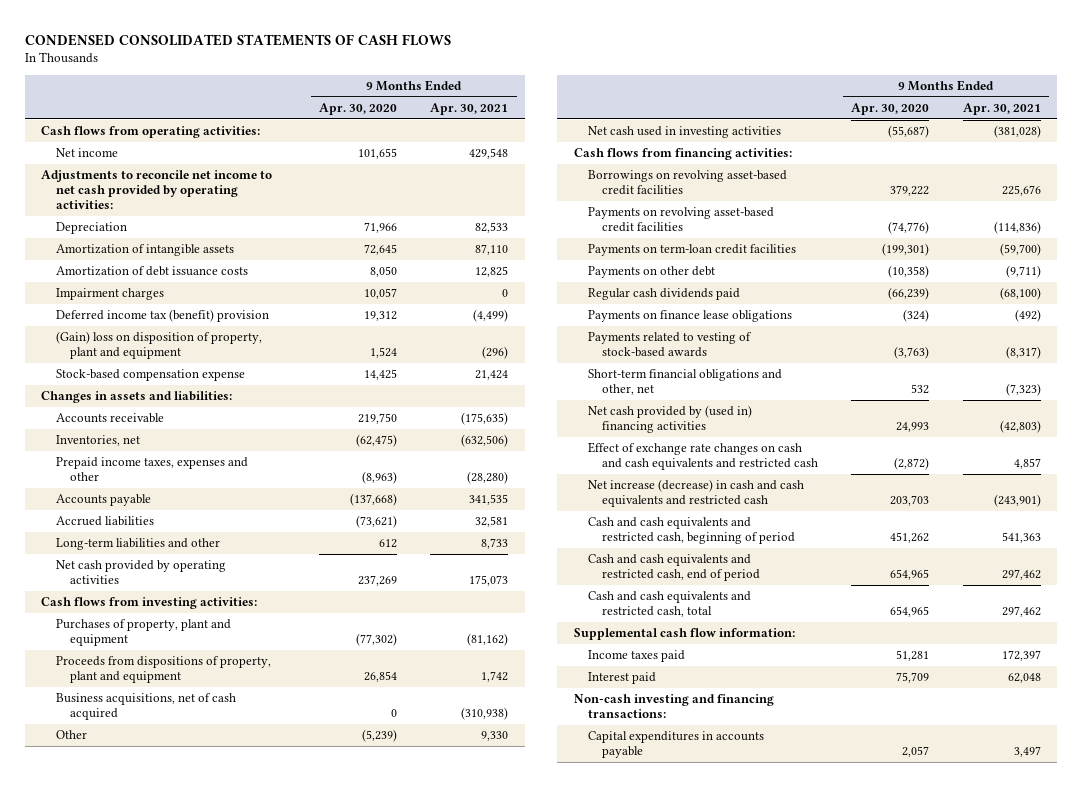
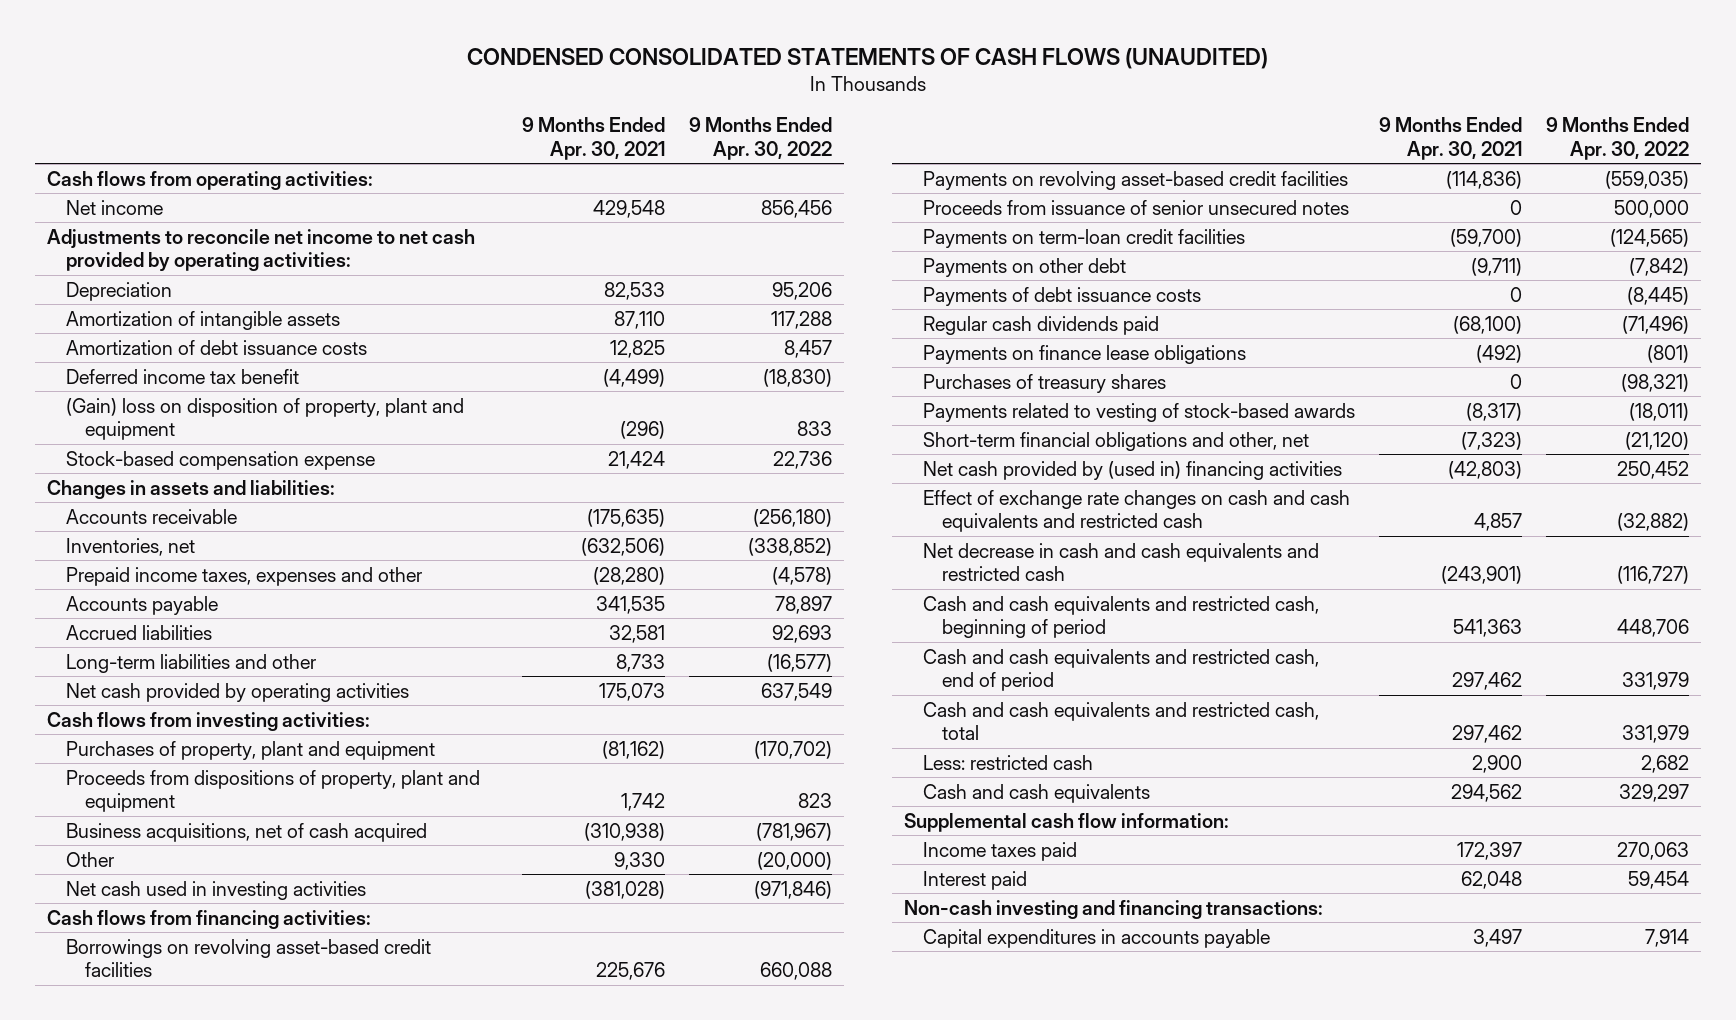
- CONDENSED CONSOLIDATED STATEMENTS OF CASH FLOWS
+ CONDENSED CONSOLIDATED STATEMENTS OF CASH FLOWS (UNAUDITED)
- | 9 Months Ended Apr. 30, 2020 | 9 Months Ended Apr. 30, 2021
+ | 9 Months Ended Apr. 30, 2021 | 9 Months Ended Apr. 30, 2022
- Impairment charges | 10,057 | 0
- Deferred income tax (benefit) provision | 19,312 | (4,499)
+ Deferred income tax benefit | (4,499) | (18,830)
+ Proceeds from issuance of senior unsecured notes | 0 | 500,000
+ Payments of debt issuance costs | 0 | (8,445)
+ Purchases of treasury shares | 0 | (98,321)
- Net increase (decrease) in cash and cash equivalents and restricted cash | 203,703 | (243,901)
+ Net decrease in cash and cash equivalents and restricted cash | (243,901) | (116,727)
+ Less: restricted cash | 2,900 | 2,682
+ Cash and cash equivalents | 294,562 | 329,297

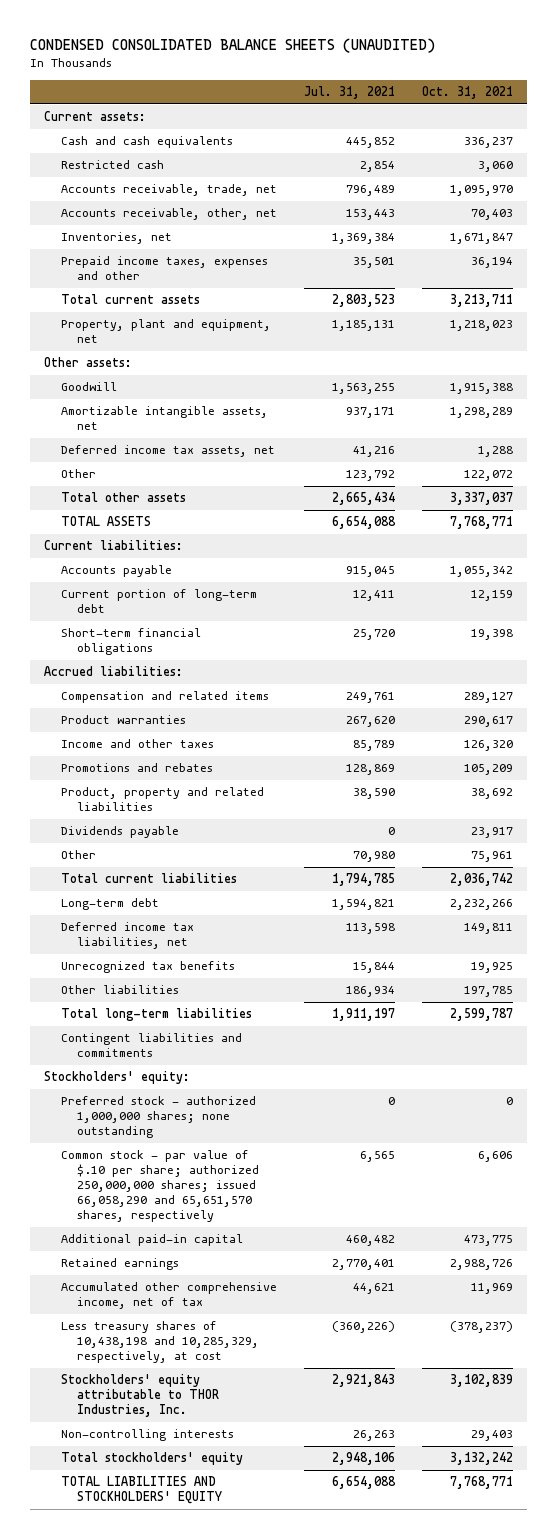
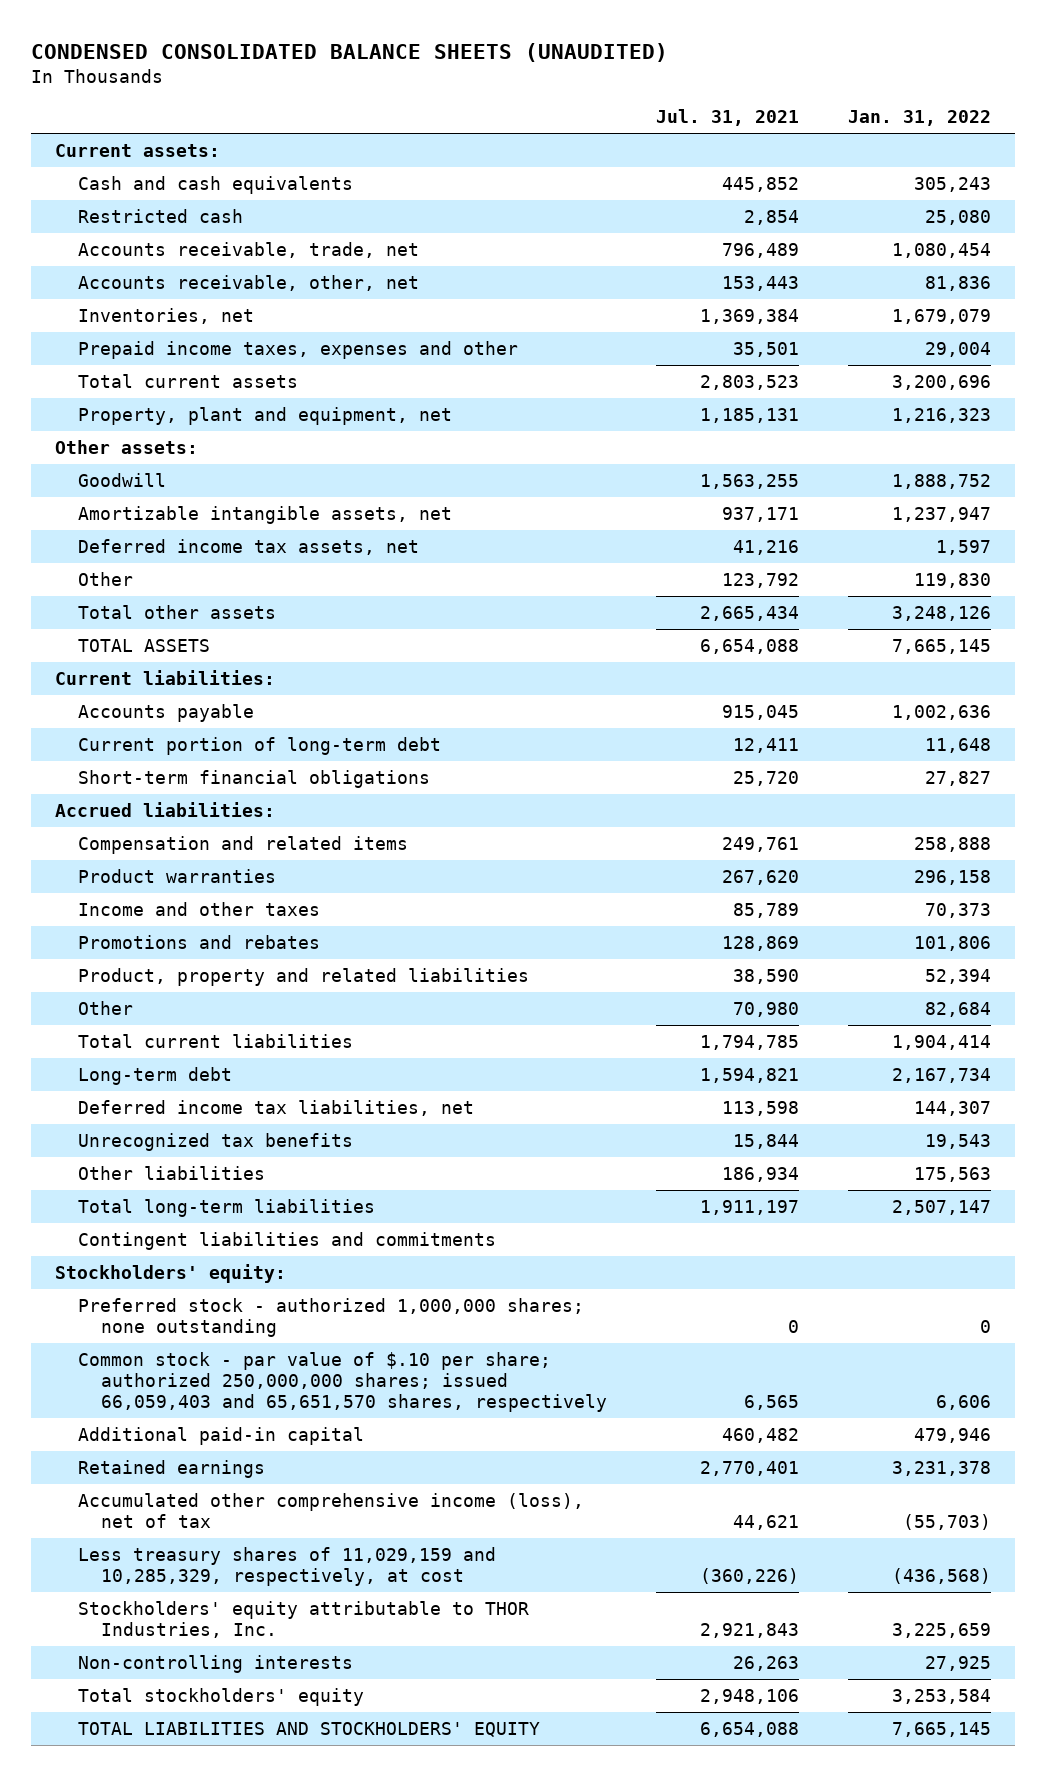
- | Jul. 31, 2021 | Oct. 31, 2021
+ | Jul. 31, 2021 | Jan. 31, 2022
- Dividends payable | 0 | 23,917
- Common stock - par value of $.10 per share; authorized 250,000,000 shares; issued 66,058,290 and 65,651,570 shares, respectively | 6,565 | 6,606
+ Common stock - par value of $.10 per share; authorized 250,000,000 shares; issued 66,059,403 and 65,651,570 shares, respectively | 6,565 | 6,606
- Accumulated other comprehensive income, net of tax | 44,621 | 11,969
- Less treasury shares of 10,438,198 and 10,285,329, respectively, at cost | (360,226) | (378,237)
+ Accumulated other comprehensive income (loss), net of tax | 44,621 | (55,703)
+ Less treasury shares of 11,029,159 and 10,285,329, respectively, at cost | (360,226) | (436,568)

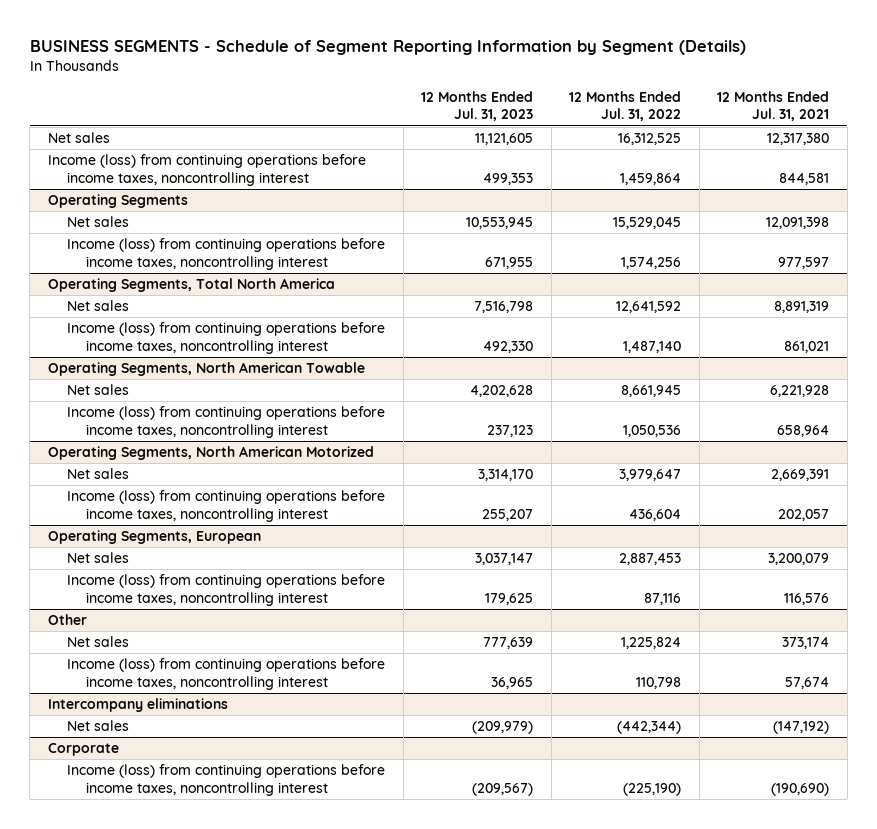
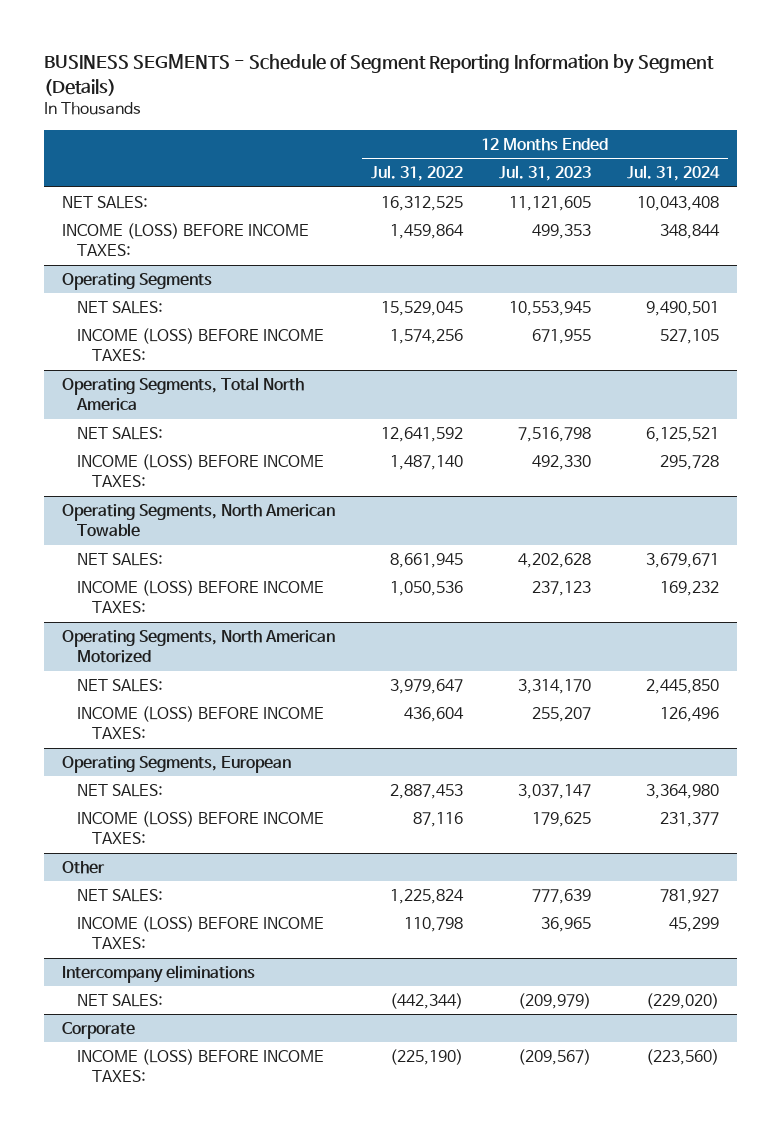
- | 12 Months Ended Jul. 31, 2023 | 12 Months Ended Jul. 31, 2022 | 12 Months Ended Jul. 31, 2021
+ | 12 Months Ended Jul. 31, 2022 | 12 Months Ended Jul. 31, 2023 | 12 Months Ended Jul. 31, 2024
- Net sales | 11,121,605 | 16,312,525 | 12,317,380
- Income (loss) from continuing operations before income taxes, noncontrolling interest | 499,353 | 1,459,864 | 844,581
+ NET SALES: | 16,312,525 | 11,121,605 | 10,043,408
+ INCOME (LOSS) BEFORE INCOME TAXES: | 1,459,864 | 499,353 | 348,844
@ Operating Segments
- Net sales | 10,553,945 | 15,529,045 | 12,091,398
- Income (loss) from continuing operations before income taxes, noncontrolling interest | 671,955 | 1,574,256 | 977,597
+ NET SALES: | 15,529,045 | 10,553,945 | 9,490,501
+ INCOME (LOSS) BEFORE INCOME TAXES: | 1,574,256 | 671,955 | 527,105
@ Operating Segments, Total North America
- Net sales | 7,516,798 | 12,641,592 | 8,891,319
- Income (loss) from continuing operations before income taxes, noncontrolling interest | 492,330 | 1,487,140 | 861,021
+ NET SALES: | 12,641,592 | 7,516,798 | 6,125,521
+ INCOME (LOSS) BEFORE INCOME TAXES: | 1,487,140 | 492,330 | 295,728
@ Operating Segments, North American Towable
- Net sales | 4,202,628 | 8,661,945 | 6,221,928
- Income (loss) from continuing operations before income taxes, noncontrolling interest | 237,123 | 1,050,536 | 658,964
+ NET SALES: | 8,661,945 | 4,202,628 | 3,679,671
+ INCOME (LOSS) BEFORE INCOME TAXES: | 1,050,536 | 237,123 | 169,232
@ Operating Segments, North American Motorized
- Net sales | 3,314,170 | 3,979,647 | 2,669,391
- Income (loss) from continuing operations before income taxes, noncontrolling interest | 255,207 | 436,604 | 202,057
+ NET SALES: | 3,979,647 | 3,314,170 | 2,445,850
+ INCOME (LOSS) BEFORE INCOME TAXES: | 436,604 | 255,207 | 126,496
@ Operating Segments, European
- Net sales | 3,037,147 | 2,887,453 | 3,200,079
- Income (loss) from continuing operations before income taxes, noncontrolling interest | 179,625 | 87,116 | 116,576
+ NET SALES: | 2,887,453 | 3,037,147 | 3,364,980
+ INCOME (LOSS) BEFORE INCOME TAXES: | 87,116 | 179,625 | 231,377
@ Other
- Net sales | 777,639 | 1,225,824 | 373,174
- Income (loss) from continuing operations before income taxes, noncontrolling interest | 36,965 | 110,798 | 57,674
+ NET SALES: | 1,225,824 | 777,639 | 781,927
+ INCOME (LOSS) BEFORE INCOME TAXES: | 110,798 | 36,965 | 45,299
@ Intercompany eliminations
- Net sales | (209,979) | (442,344) | (147,192)
+ NET SALES: | (442,344) | (209,979) | (229,020)
@ Corporate
- Income (loss) from continuing operations before income taxes, noncontrolling interest | (209,567) | (225,190) | (190,690)
+ INCOME (LOSS) BEFORE INCOME TAXES: | (225,190) | (209,567) | (223,560)

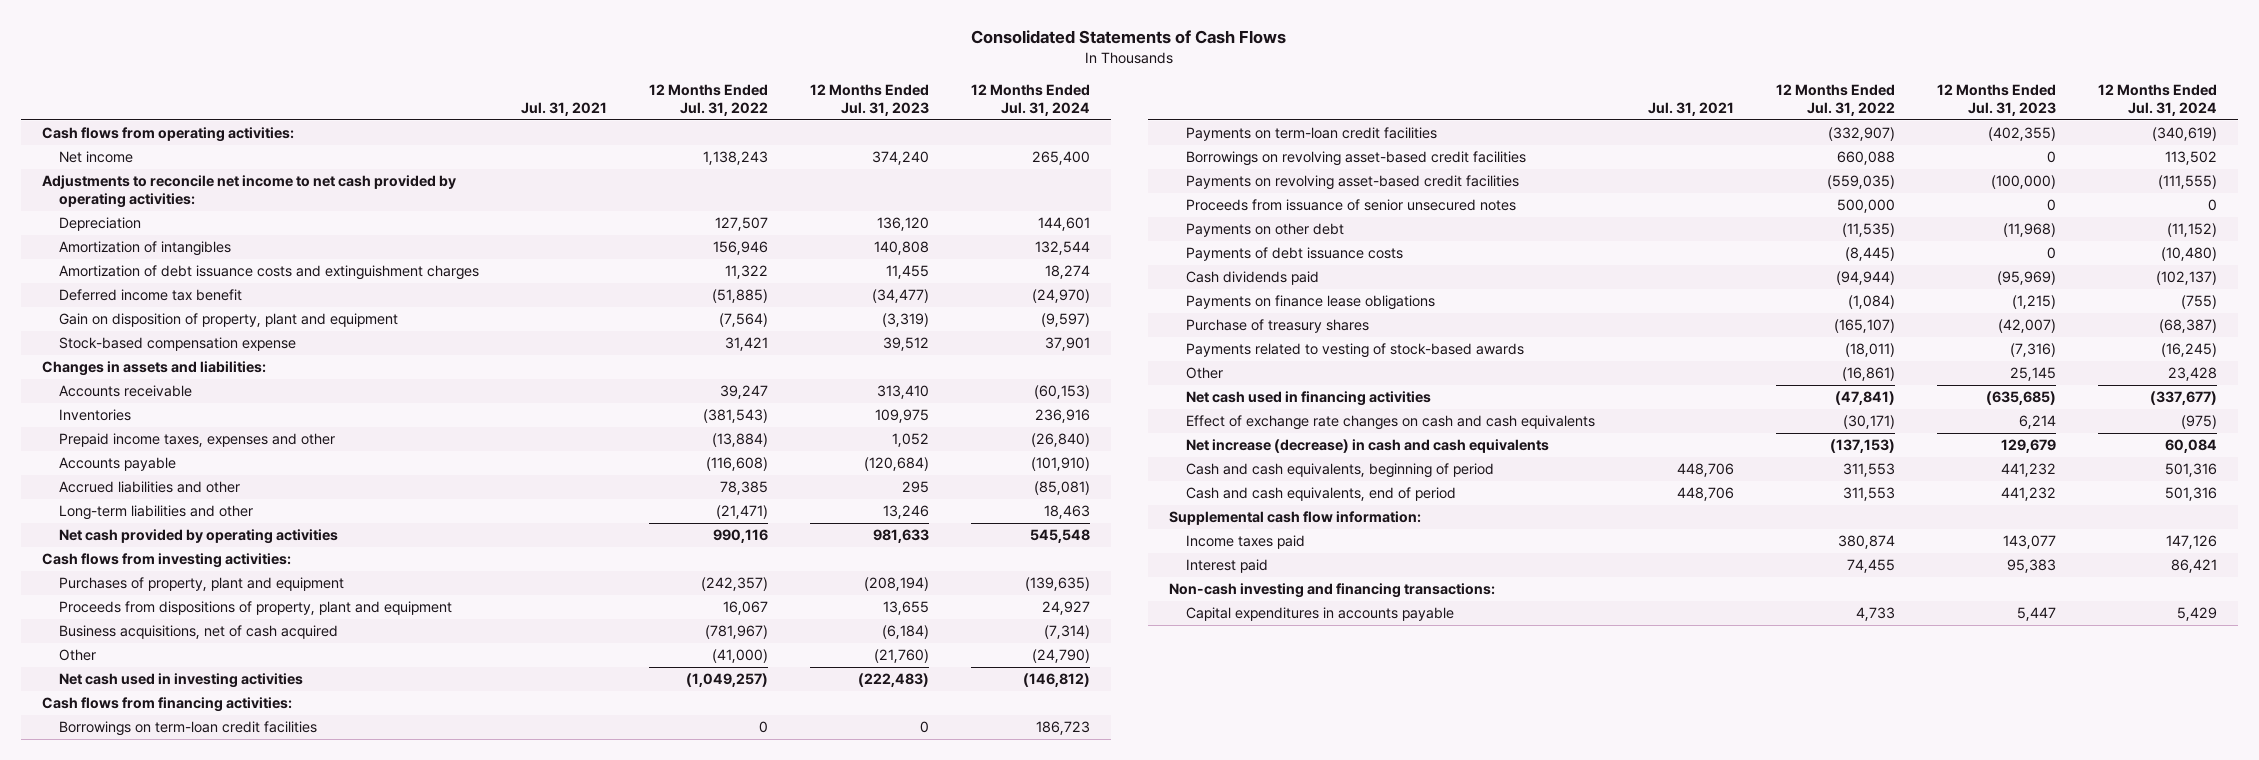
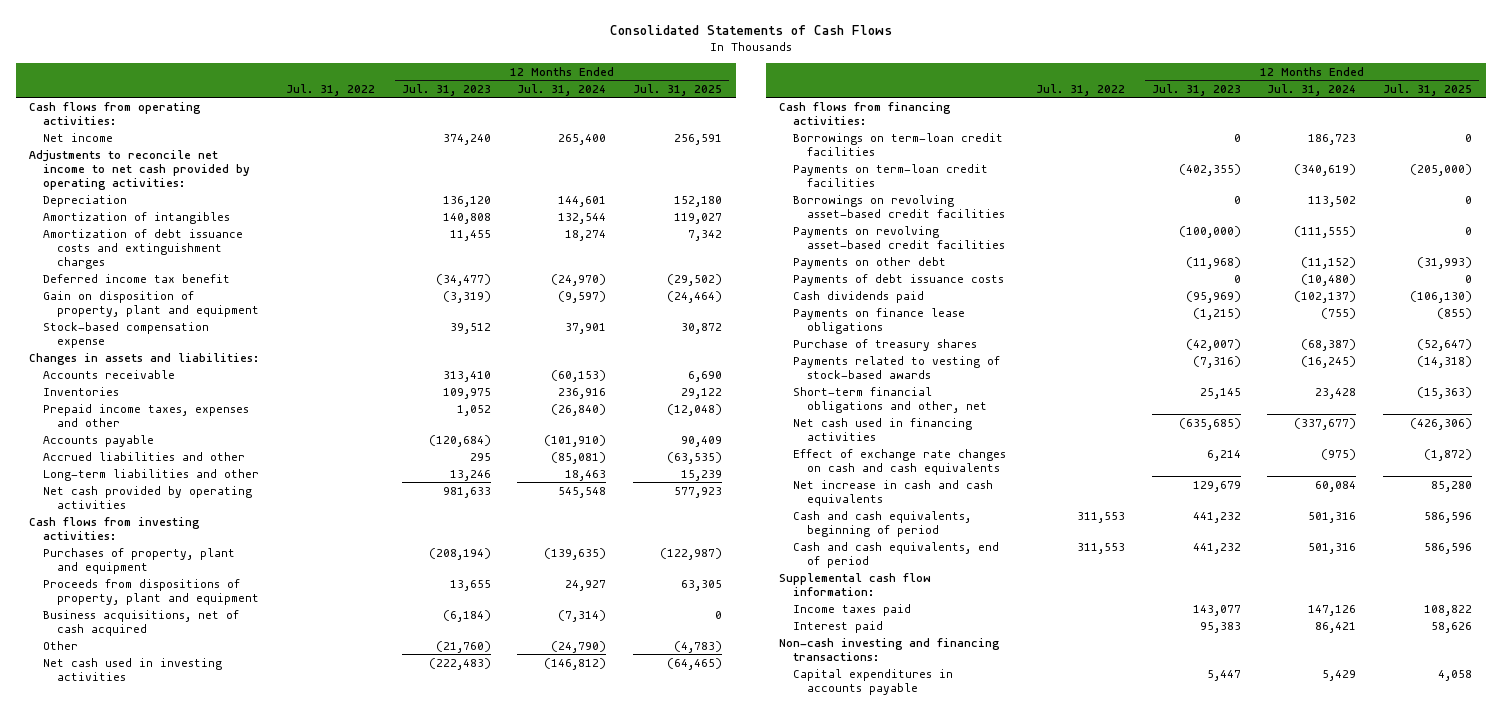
- | Jul. 31, 2021 | 12 Months Ended Jul. 31, 2022 | 12 Months Ended Jul. 31, 2023 | 12 Months Ended Jul. 31, 2024
+ | Jul. 31, 2022 | 12 Months Ended Jul. 31, 2023 | 12 Months Ended Jul. 31, 2024 | 12 Months Ended Jul. 31, 2025
- Proceeds from issuance of senior unsecured notes | | 500,000 | 0 | 0
- Other | | (16,861) | 25,145 | 23,428
+ Short-term financial obligations and other, net | | 25,145 | 23,428 | (15,363)
- Net increase (decrease) in cash and cash equivalents | | (137,153) | 129,679 | 60,084
+ Net increase in cash and cash equivalents | | 129,679 | 60,084 | 85,280

